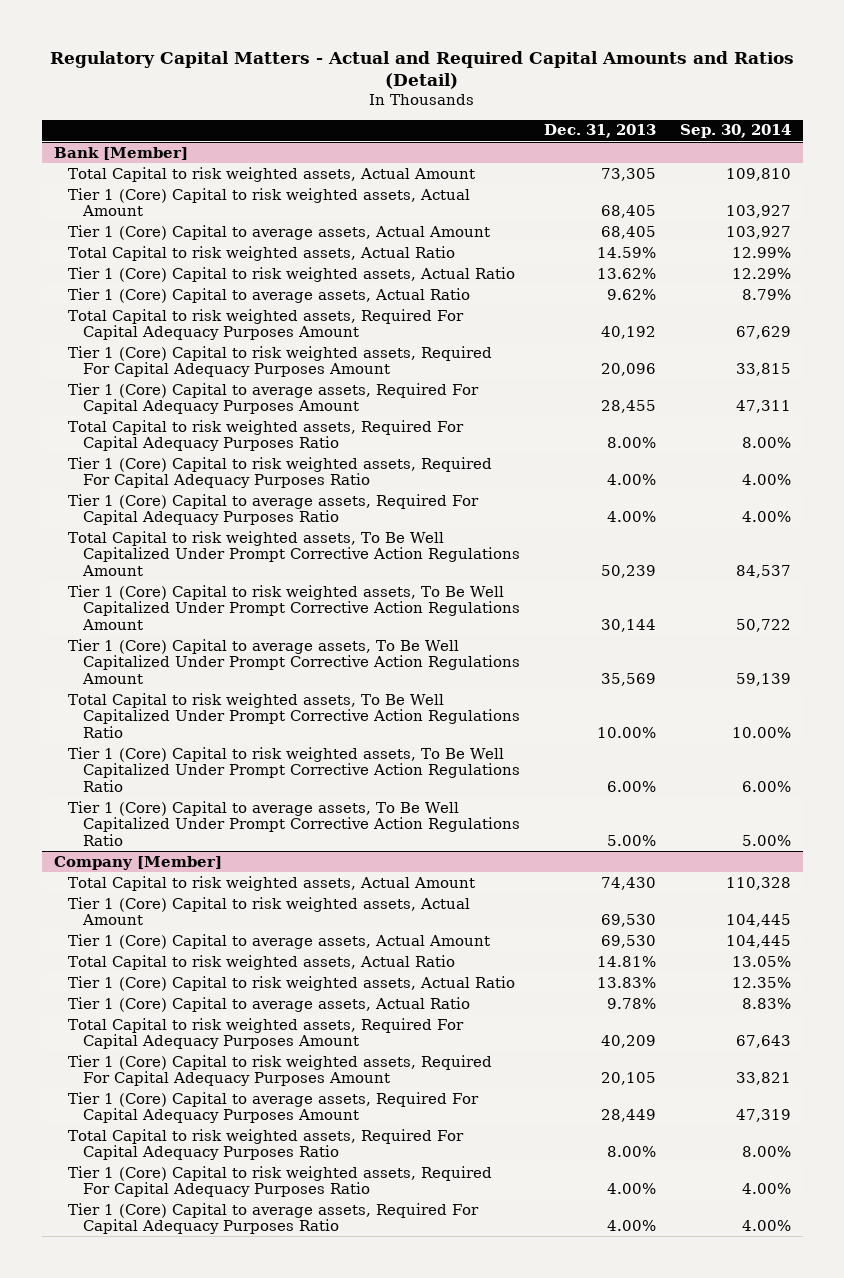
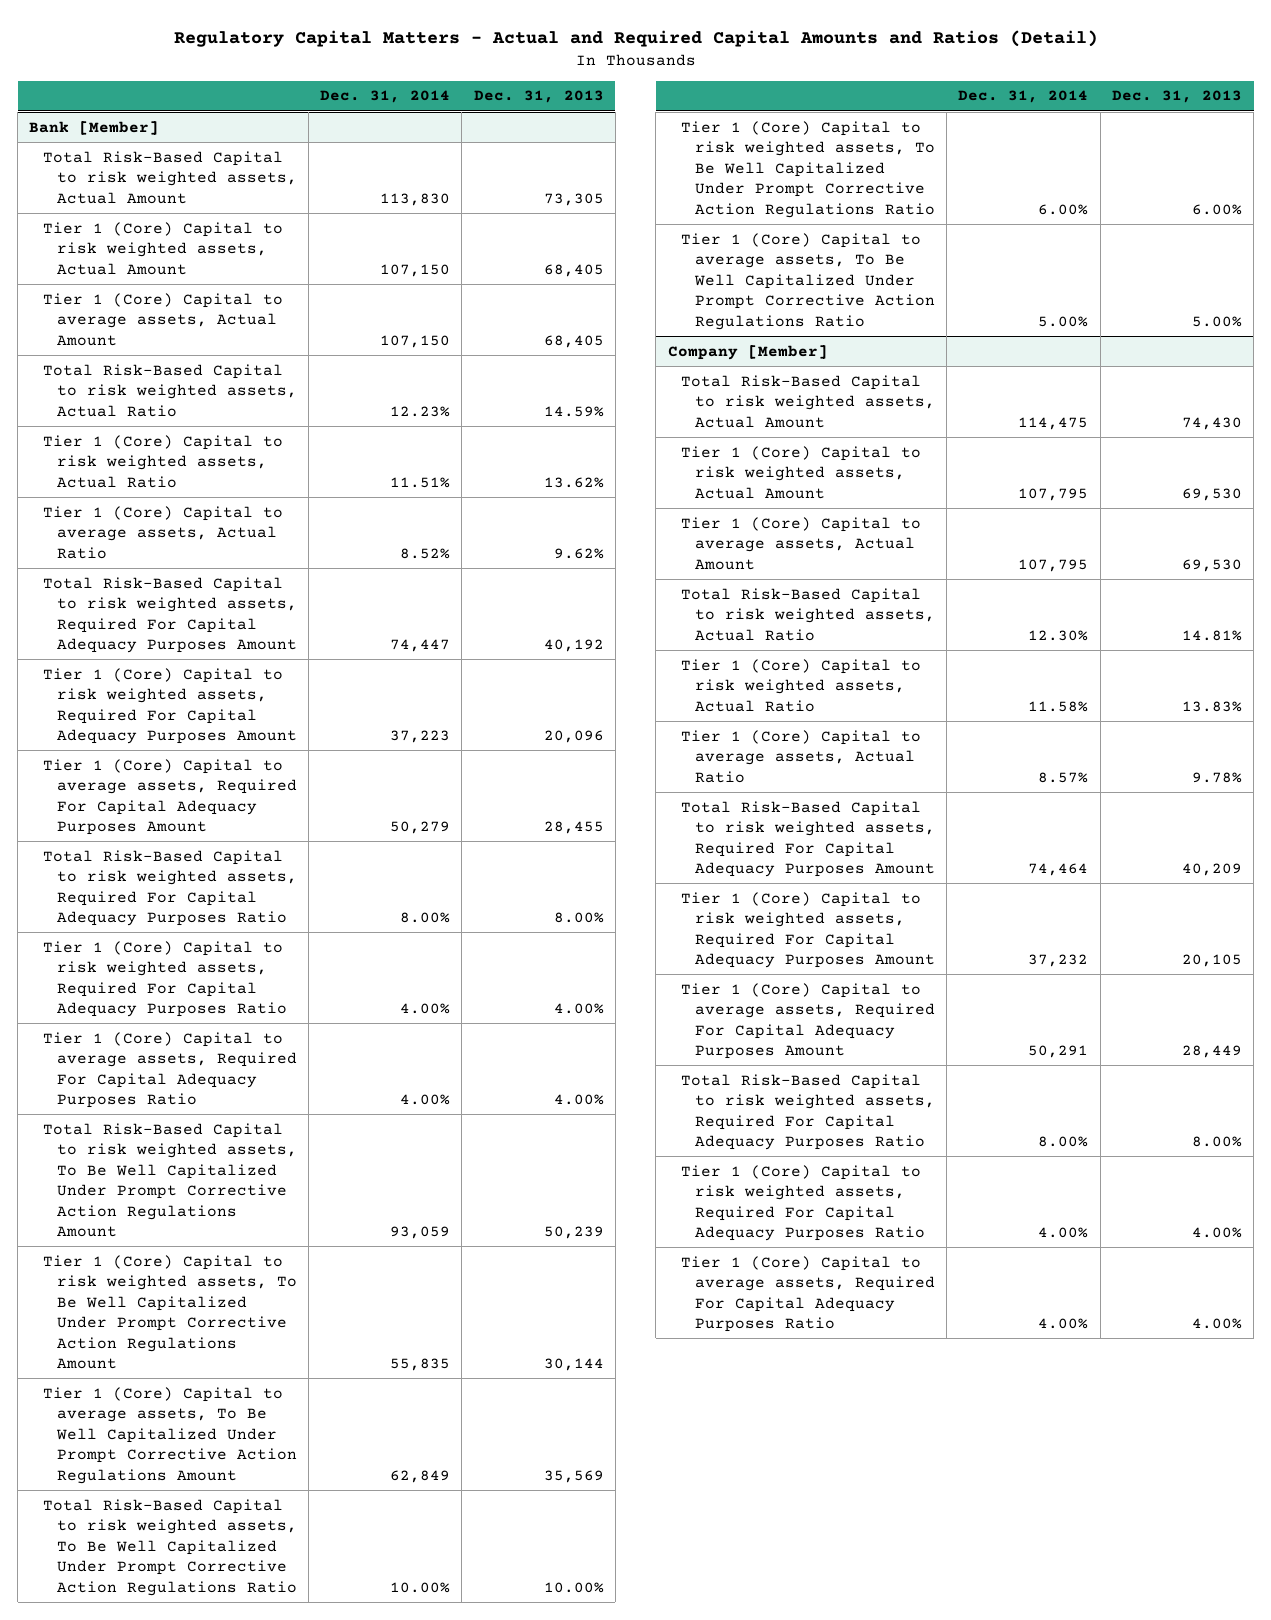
- | Dec. 31, 2013 | Sep. 30, 2014
+ | Dec. 31, 2014 | Dec. 31, 2013
@ Bank [Member]
- Total Capital to risk weighted assets, Actual Amount | 73,305 | 109,810
+ Total Risk-Based Capital to risk weighted assets, Actual Amount | 113,830 | 73,305
- Total Capital to risk weighted assets, Actual Ratio | 14.59% | 12.99%
+ Total Risk-Based Capital to risk weighted assets, Actual Ratio | 12.23% | 14.59%
- Total Capital to risk weighted assets, Required For Capital Adequacy Purposes Amount | 40,192 | 67,629
+ Total Risk-Based Capital to risk weighted assets, Required For Capital Adequacy Purposes Amount | 74,447 | 40,192
- Total Capital to risk weighted assets, Required For Capital Adequacy Purposes Ratio | 8.00% | 8.00%
+ Total Risk-Based Capital to risk weighted assets, Required For Capital Adequacy Purposes Ratio | 8.00% | 8.00%
- Total Capital to risk weighted assets, To Be Well Capitalized Under Prompt Corrective Action Regulations Amount | 50,239 | 84,537
+ Total Risk-Based Capital to risk weighted assets, To Be Well Capitalized Under Prompt Corrective Action Regulations Amount | 93,059 | 50,239
- Total Capital to risk weighted assets, To Be Well Capitalized Under Prompt Corrective Action Regulations Ratio | 10.00% | 10.00%
+ Total Risk-Based Capital to risk weighted assets, To Be Well Capitalized Under Prompt Corrective Action Regulations Ratio | 10.00% | 10.00%
@ Company [Member]
- Total Capital to risk weighted assets, Actual Amount | 74,430 | 110,328
+ Total Risk-Based Capital to risk weighted assets, Actual Amount | 114,475 | 74,430
- Total Capital to risk weighted assets, Actual Ratio | 14.81% | 13.05%
+ Total Risk-Based Capital to risk weighted assets, Actual Ratio | 12.30% | 14.81%
- Total Capital to risk weighted assets, Required For Capital Adequacy Purposes Amount | 40,209 | 67,643
+ Total Risk-Based Capital to risk weighted assets, Required For Capital Adequacy Purposes Amount | 74,464 | 40,209
- Total Capital to risk weighted assets, Required For Capital Adequacy Purposes Ratio | 8.00% | 8.00%
+ Total Risk-Based Capital to risk weighted assets, Required For Capital Adequacy Purposes Ratio | 8.00% | 8.00%

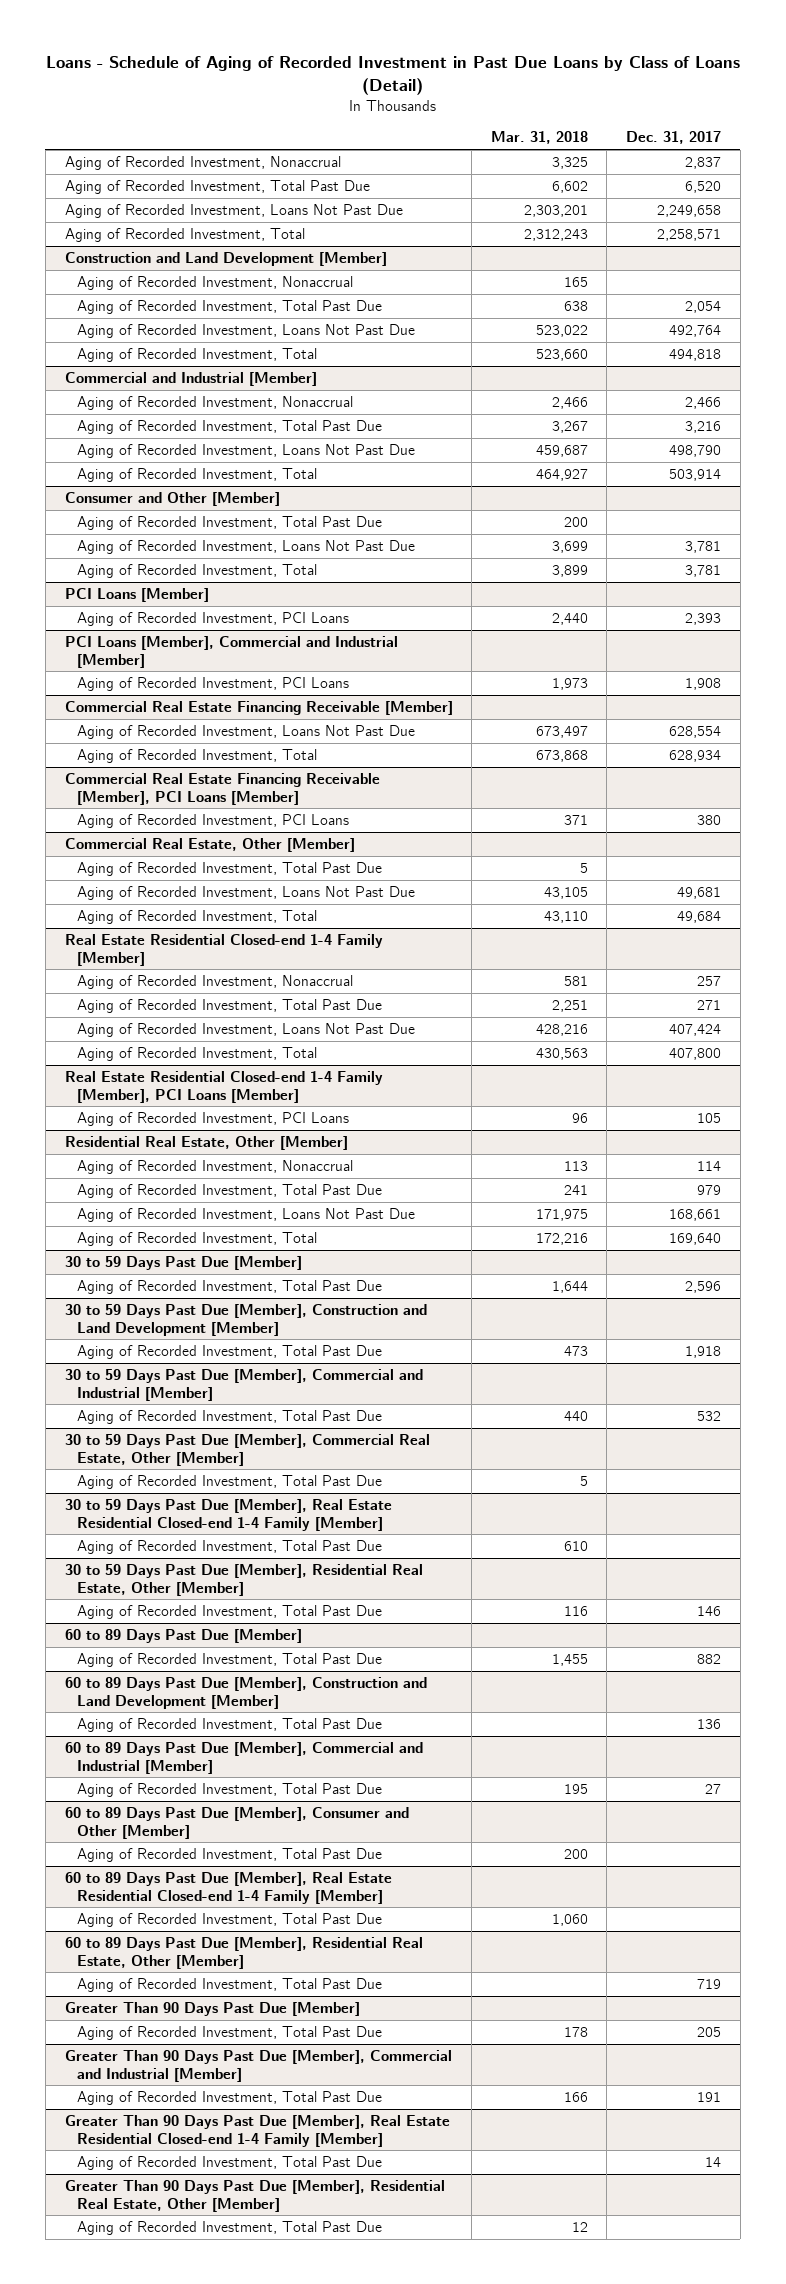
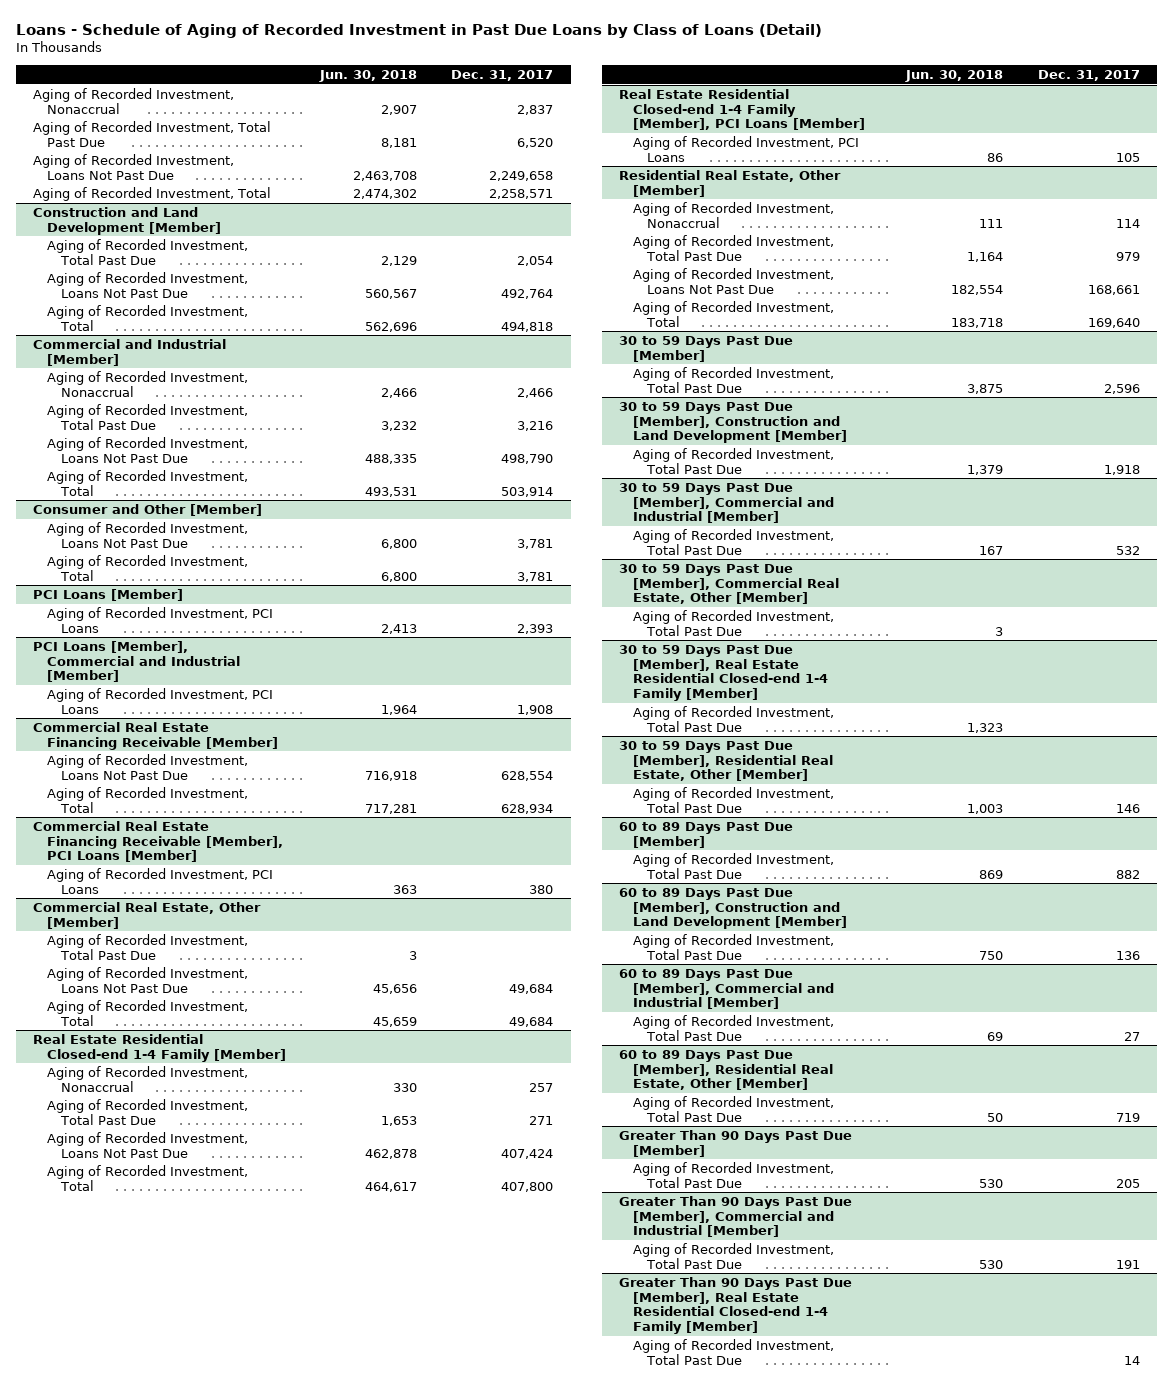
- | Mar. 31, 2018 | Dec. 31, 2017
+ | Jun. 30, 2018 | Dec. 31, 2017
@ Construction and Land Development [Member]
- Aging of Recorded Investment, Nonaccrual | 165 |
@ Consumer and Other [Member]
- Aging of Recorded Investment, Total Past Due | 200 |
@ Commercial Real Estate, Other [Member]
- Aging of Recorded Investment, Loans Not Past Due | 43,105 | 49,681
+ Aging of Recorded Investment, Loans Not Past Due | 45,656 | 49,684
- 60 to 89 Days Past Due [Member], Consumer and Other [Member]
- Aging of Recorded Investment, Total Past Due | 200 |
- 60 to 89 Days Past Due [Member], Real Estate Residential Closed-end 1-4 Family [Member]
- Aging of Recorded Investment, Total Past Due | 1,060 |
- Greater Than 90 Days Past Due [Member], Residential Real Estate, Other [Member]
- Aging of Recorded Investment, Total Past Due | 12 |

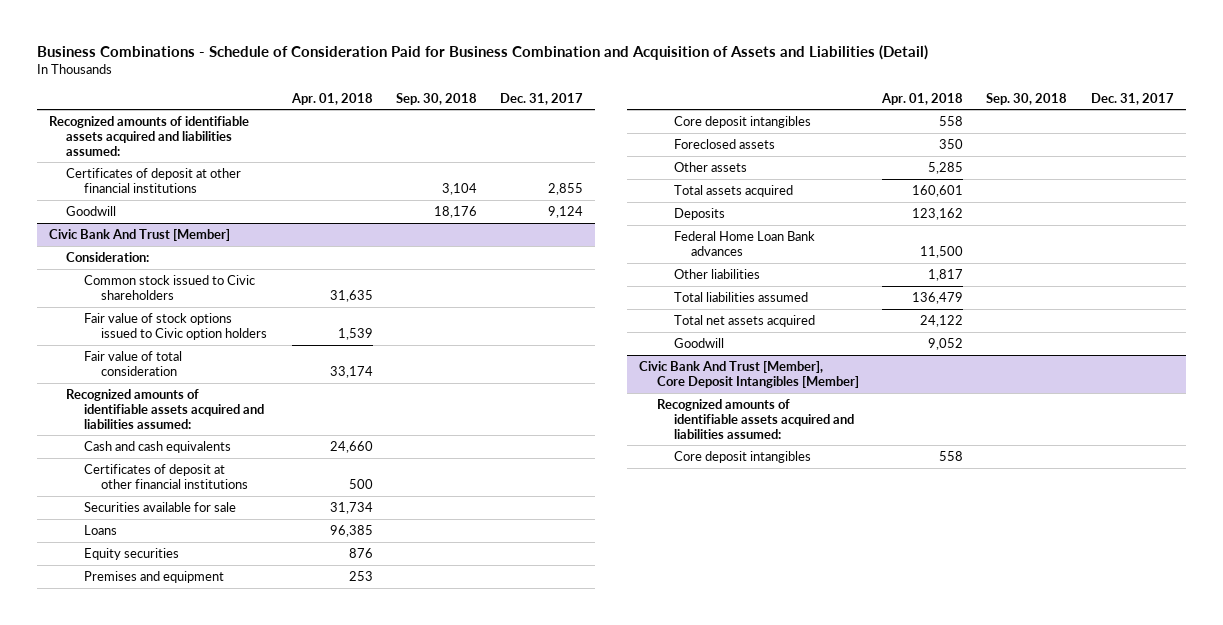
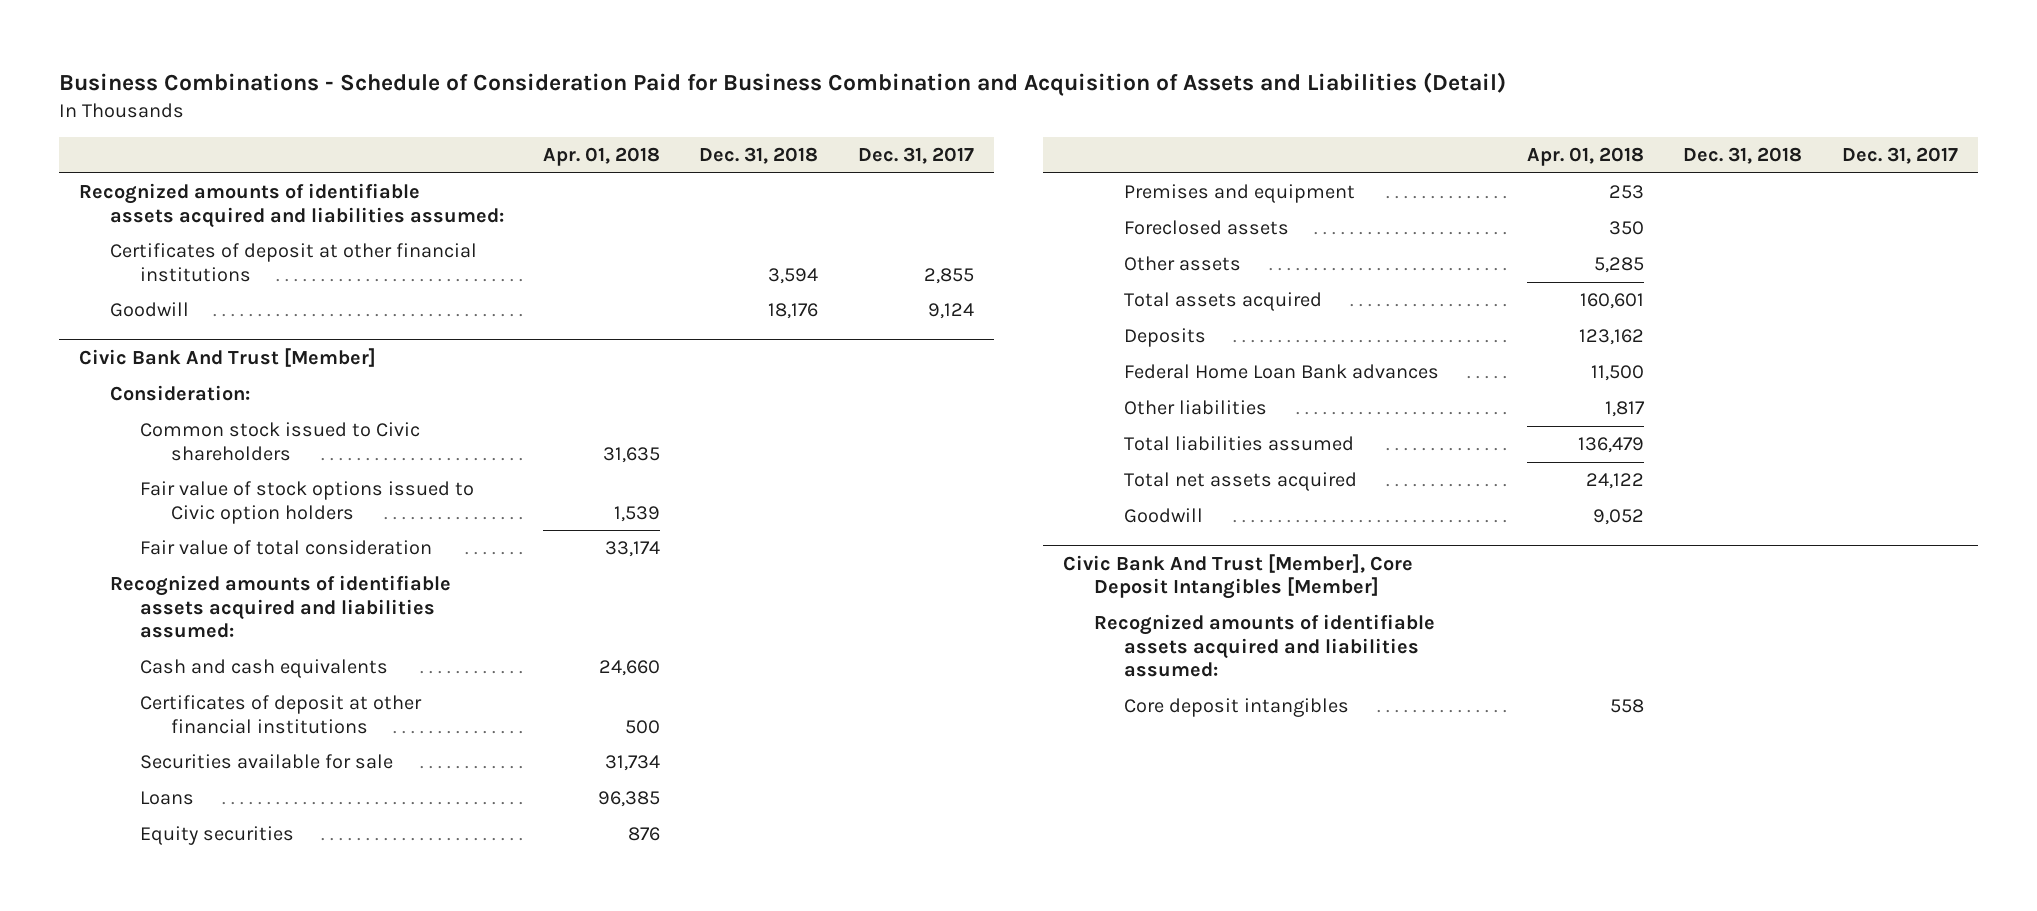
- | Apr. 01, 2018 | Sep. 30, 2018 | Dec. 31, 2017
+ | Apr. 01, 2018 | Dec. 31, 2018 | Dec. 31, 2017
@ Civic Bank And Trust [Member]
- Core deposit intangibles | 558 | |

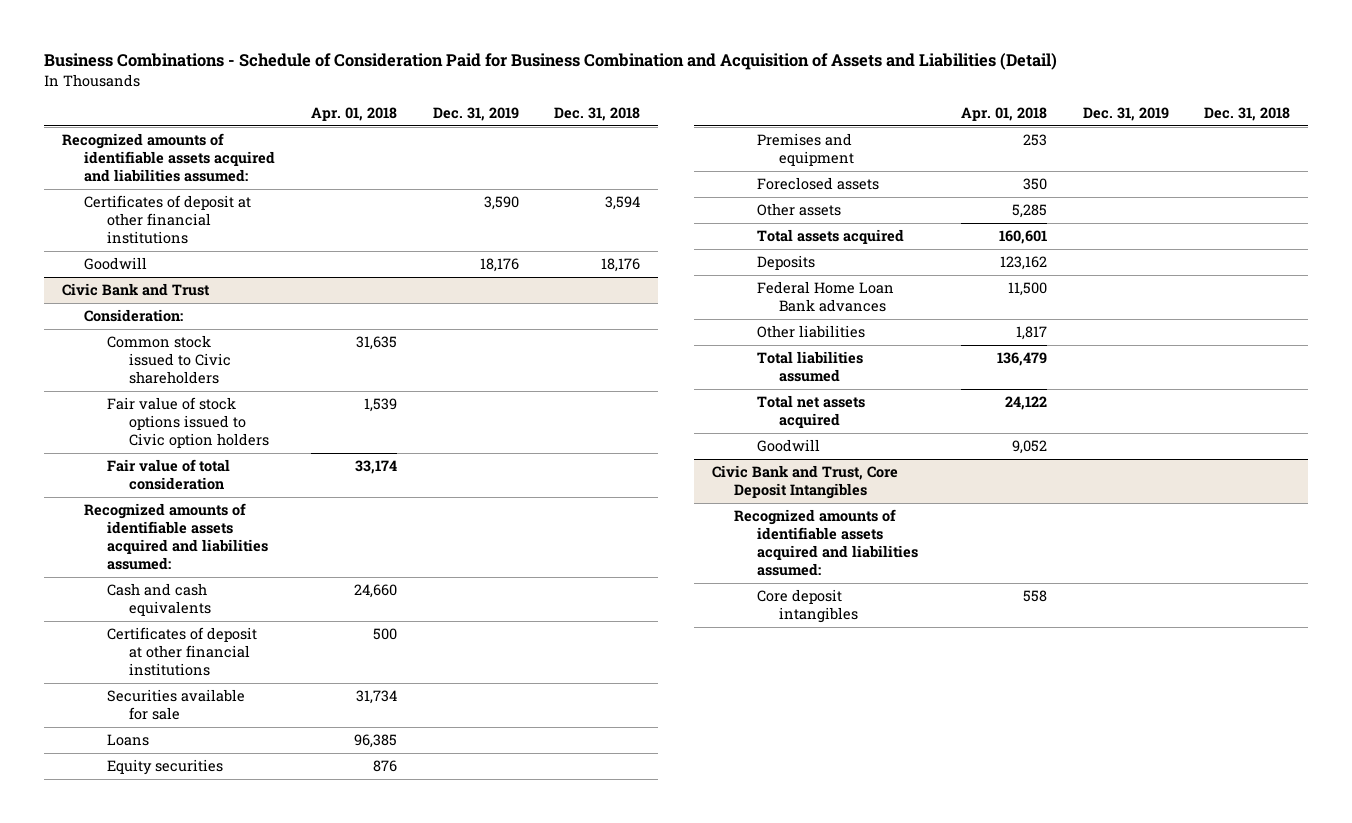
- | Apr. 01, 2018 | Dec. 31, 2018 | Dec. 31, 2017
+ | Apr. 01, 2018 | Dec. 31, 2019 | Dec. 31, 2018
- Civic Bank And Trust [Member]
+ Civic Bank and Trust
- Civic Bank And Trust [Member], Core Deposit Intangibles [Member]
+ Civic Bank and Trust, Core Deposit Intangibles

